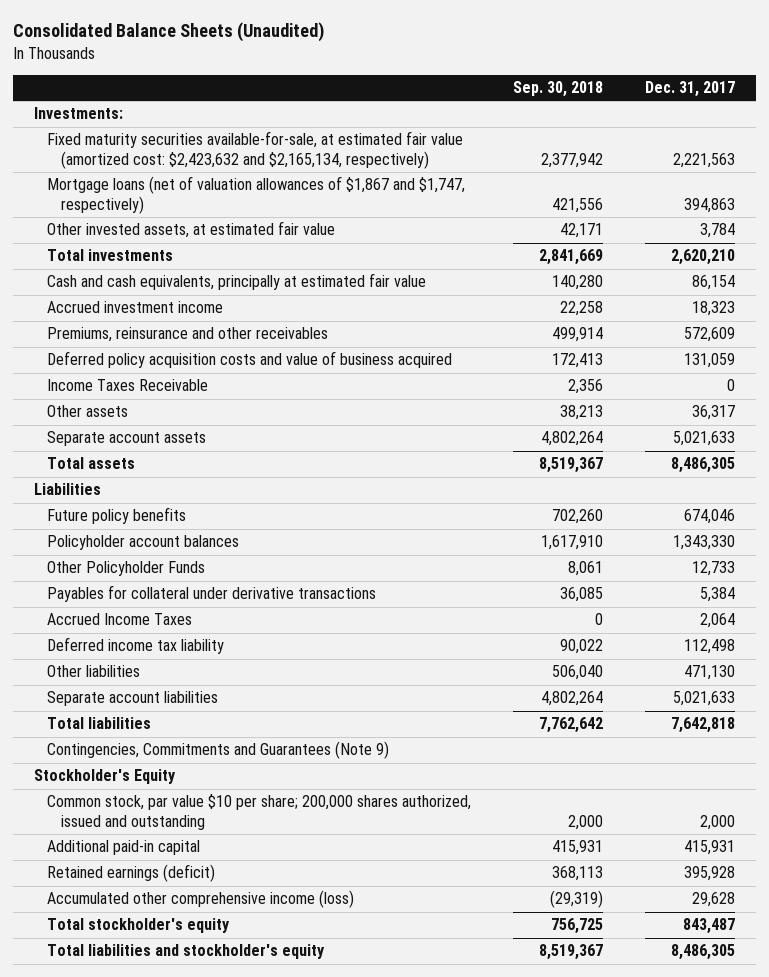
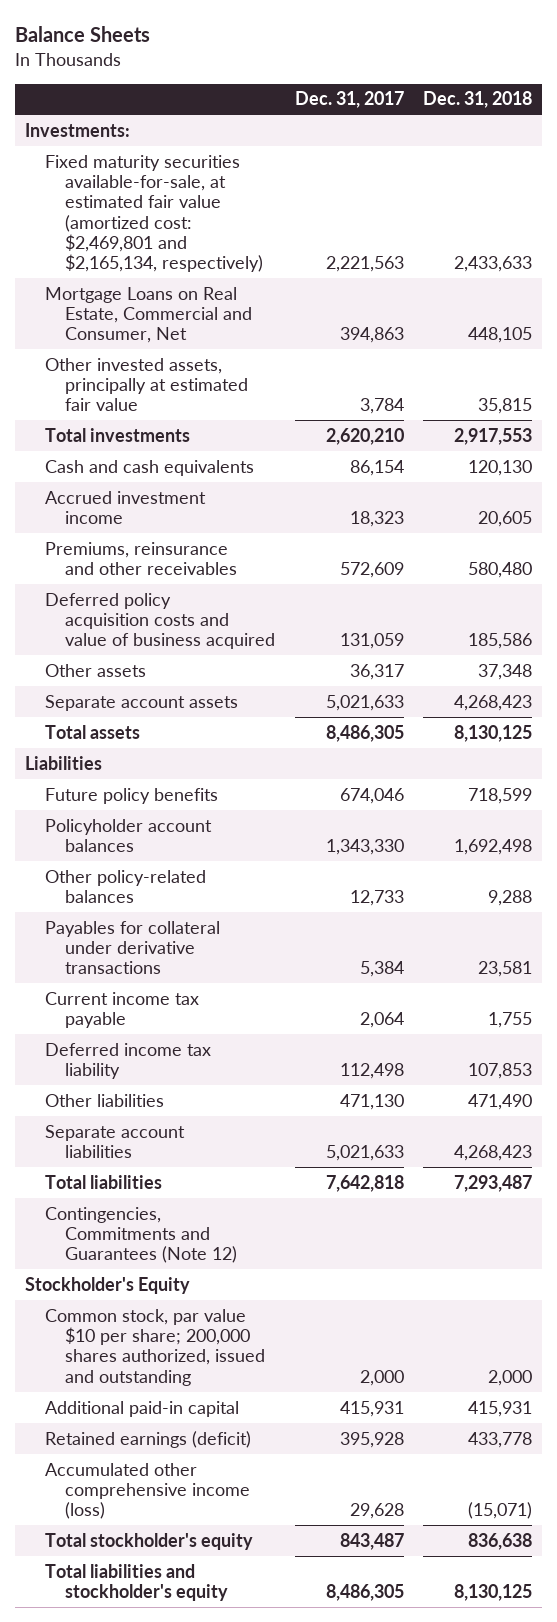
- Consolidated Balance Sheets (Unaudited)
+ Balance Sheets
- | Sep. 30, 2018 | Dec. 31, 2017
+ | Dec. 31, 2017 | Dec. 31, 2018
- Fixed maturity securities available-for-sale, at estimated fair value (amortized cost: $2,423,632 and $2,165,134, respectively) | 2,377,942 | 2,221,563
- Mortgage loans (net of valuation allowances of $1,867 and $1,747, respectively) | 421,556 | 394,863
- Other invested assets, at estimated fair value | 42,171 | 3,784
+ Fixed maturity securities available-for-sale, at estimated fair value (amortized cost: $2,469,801 and $2,165,134, respectively) | 2,221,563 | 2,433,633
+ Mortgage Loans on Real Estate, Commercial and Consumer, Net | 394,863 | 448,105
+ Other invested assets, principally at estimated fair value | 3,784 | 35,815
- Cash and cash equivalents, principally at estimated fair value | 140,280 | 86,154
+ Cash and cash equivalents | 86,154 | 120,130
- Income Taxes Receivable | 2,356 | 0
- Other Policyholder Funds | 8,061 | 12,733
+ Other policy-related balances | 12,733 | 9,288
- Accrued Income Taxes | 0 | 2,064
+ Current income tax payable | 2,064 | 1,755
- Contingencies, Commitments and Guarantees (Note 9)
+ Contingencies, Commitments and Guarantees (Note 12)

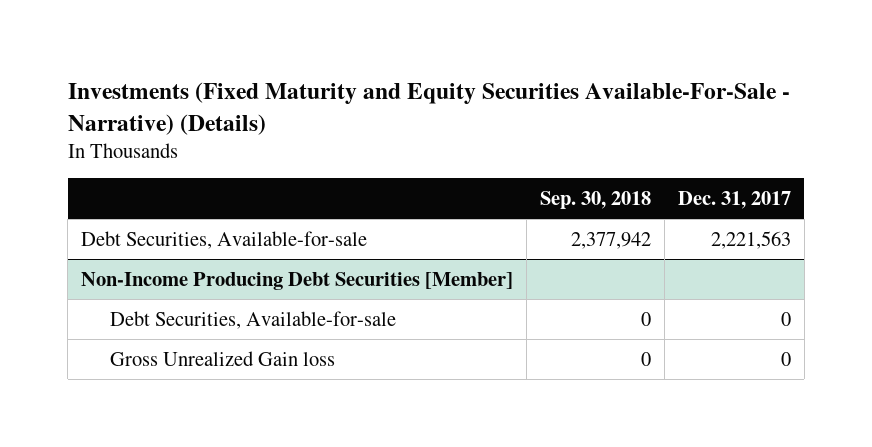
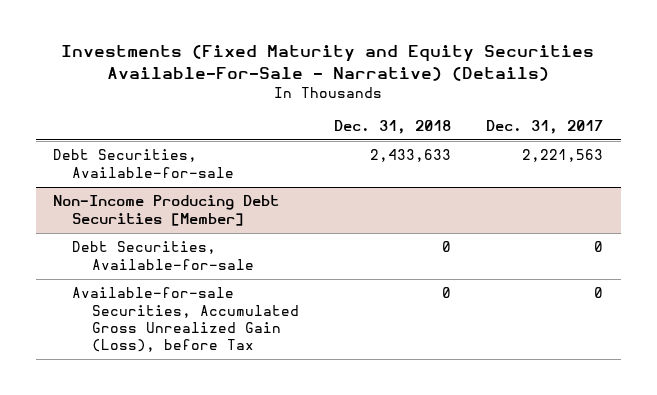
- | Sep. 30, 2018 | Dec. 31, 2017
+ | Dec. 31, 2018 | Dec. 31, 2017
@ Non-Income Producing Debt Securities [Member]
- Gross Unrealized Gain loss | 0 | 0
+ Available-for-sale Securities, Accumulated Gross Unrealized Gain (Loss), before Tax | 0 | 0

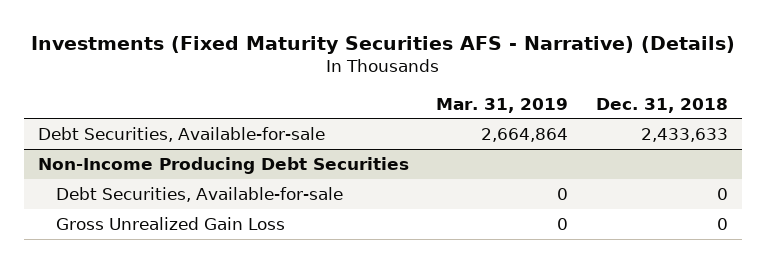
- Investments (Fixed Maturity and Equity Securities Available-For-Sale - Narrative) (Details)
+ Investments (Fixed Maturity Securities AFS - Narrative) (Details)
- | Dec. 31, 2018 | Dec. 31, 2017
+ | Mar. 31, 2019 | Dec. 31, 2018
- Non-Income Producing Debt Securities [Member]
+ Non-Income Producing Debt Securities
- Available-for-sale Securities, Accumulated Gross Unrealized Gain (Loss), before Tax | 0 | 0
+ Gross Unrealized Gain Loss | 0 | 0

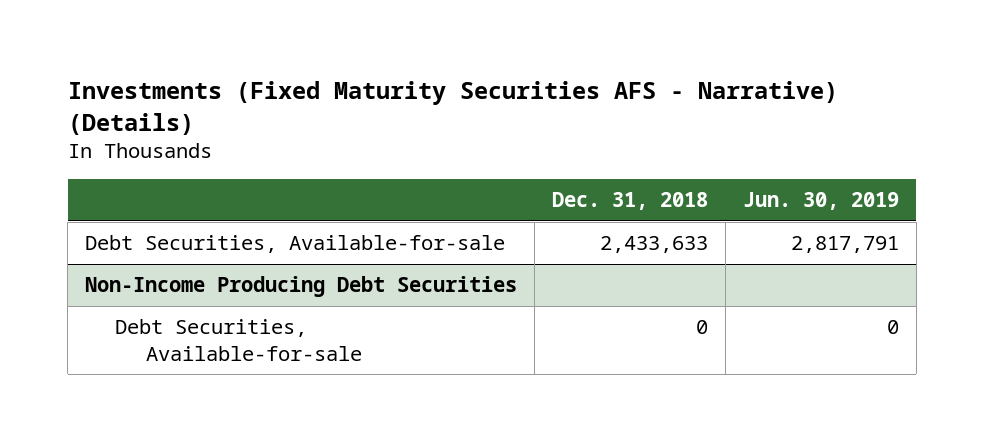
- | Mar. 31, 2019 | Dec. 31, 2018
+ | Dec. 31, 2018 | Jun. 30, 2019
@ Non-Income Producing Debt Securities
- Gross Unrealized Gain Loss | 0 | 0

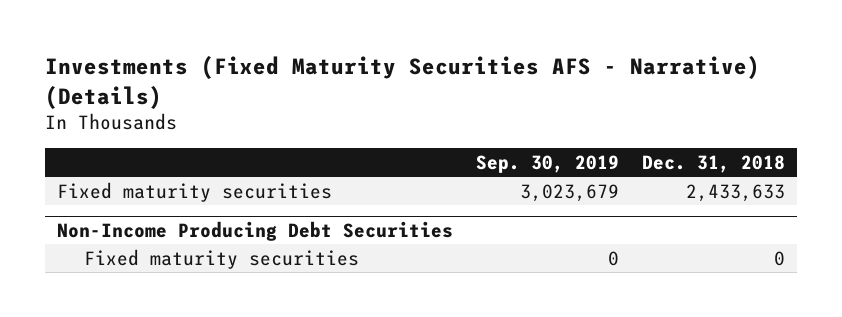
- | Dec. 31, 2018 | Jun. 30, 2019
+ | Sep. 30, 2019 | Dec. 31, 2018
- Debt Securities, Available-for-sale | 2,433,633 | 2,817,791
+ Fixed maturity securities | 3,023,679 | 2,433,633
@ Non-Income Producing Debt Securities
- Debt Securities, Available-for-sale | 0 | 0
+ Fixed maturity securities | 0 | 0

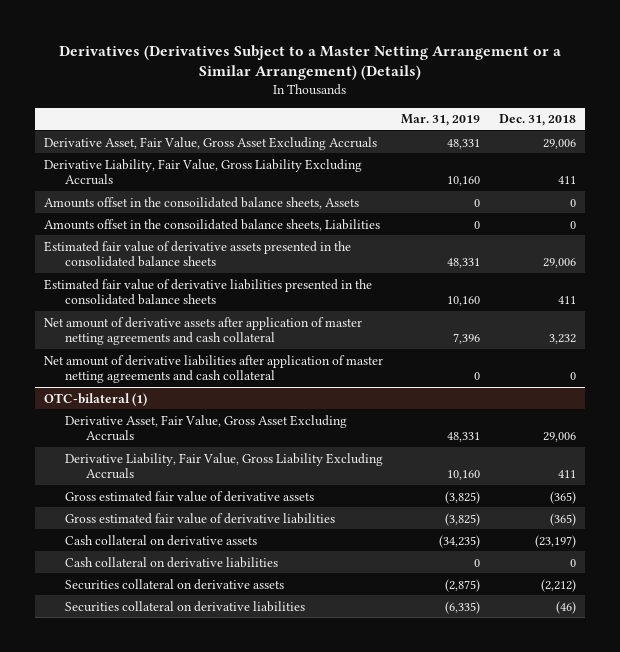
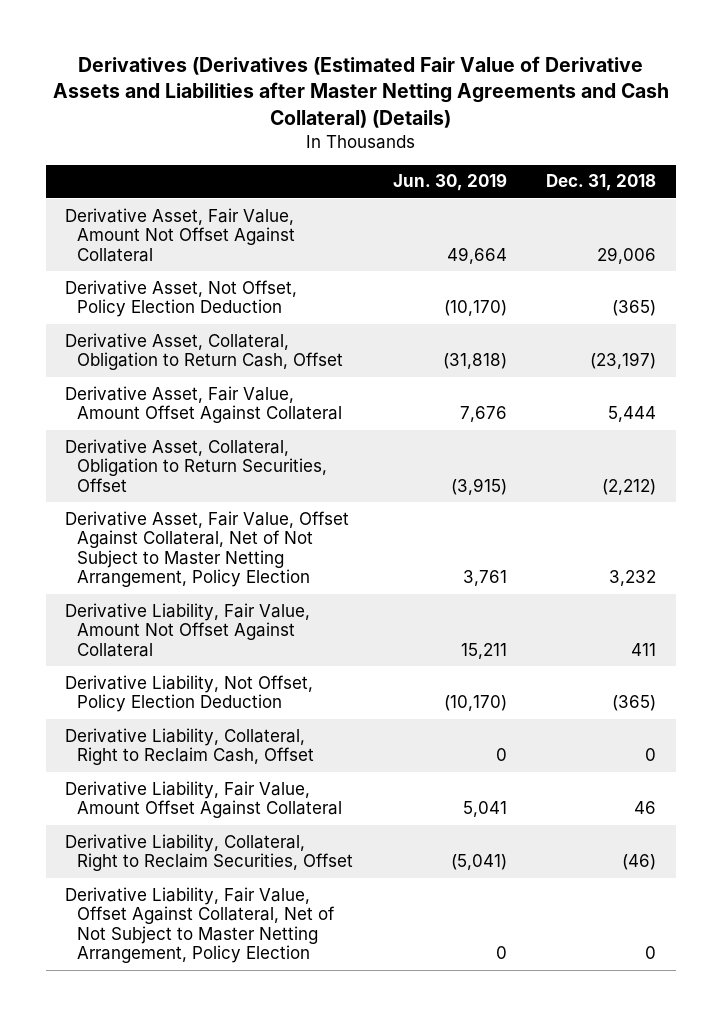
- Derivatives (Derivatives Subject to a Master Netting Arrangement or a Similar Arrangement) (Details)
+ Derivatives (Derivatives (Estimated Fair Value of Derivative Assets and Liabilities after Master Netting Agreements and Cash Collateral) (Details)
- | Mar. 31, 2019 | Dec. 31, 2018
+ | Jun. 30, 2019 | Dec. 31, 2018
- Derivative Asset, Fair Value, Gross Asset Excluding Accruals | 48,331 | 29,006
- Derivative Liability, Fair Value, Gross Liability Excluding Accruals | 10,160 | 411
- Amounts offset in the consoilidated balance sheets, Assets | 0 | 0
- Amounts offset in the consoilidated balance sheets, Liabilities | 0 | 0
- Estimated fair value of derivative assets presented in the consolidated balance sheets | 48,331 | 29,006
- Estimated fair value of derivative liabilities presented in the consolidated balance sheets | 10,160 | 411
- Net amount of derivative assets after application of master netting agreements and cash collateral | 7,396 | 3,232
- Net amount of derivative liabilities after application of master netting agreements and cash collateral | 0 | 0
- OTC-bilateral (1)
- Derivative Asset, Fair Value, Gross Asset Excluding Accruals | 48,331 | 29,006
- Derivative Liability, Fair Value, Gross Liability Excluding Accruals | 10,160 | 411
- Gross estimated fair value of derivative assets | (3,825) | (365)
- Gross estimated fair value of derivative liabilities | (3,825) | (365)
- Cash collateral on derivative assets | (34,235) | (23,197)
- Cash collateral on derivative liabilities | 0 | 0
- Securities collateral on derivative assets | (2,875) | (2,212)
- Securities collateral on derivative liabilities | (6,335) | (46)
+ Derivative Asset, Fair Value, Amount Not Offset Against Collateral | 49,664 | 29,006
+ Derivative Asset, Not Offset, Policy Election Deduction | (10,170) | (365)
+ Derivative Asset, Collateral, Obligation to Return Cash, Offset | (31,818) | (23,197)
+ Derivative Asset, Fair Value, Amount Offset Against Collateral | 7,676 | 5,444
+ Derivative Asset, Collateral, Obligation to Return Securities, Offset | (3,915) | (2,212)
+ Derivative Asset, Fair Value, Offset Against Collateral, Net of Not Subject to Master Netting Arrangement, Policy Election | 3,761 | 3,232
+ Derivative Liability, Fair Value, Amount Not Offset Against Collateral | 15,211 | 411
+ Derivative Liability, Not Offset, Policy Election Deduction | (10,170) | (365)
+ Derivative Liability, Collateral, Right to Reclaim Cash, Offset | 0 | 0
+ Derivative Liability, Fair Value, Amount Offset Against Collateral | 5,041 | 46
+ Derivative Liability, Collateral, Right to Reclaim Securities, Offset | (5,041) | (46)
+ Derivative Liability, Fair Value, Offset Against Collateral, Net of Not Subject to Master Netting Arrangement, Policy Election | 0 | 0

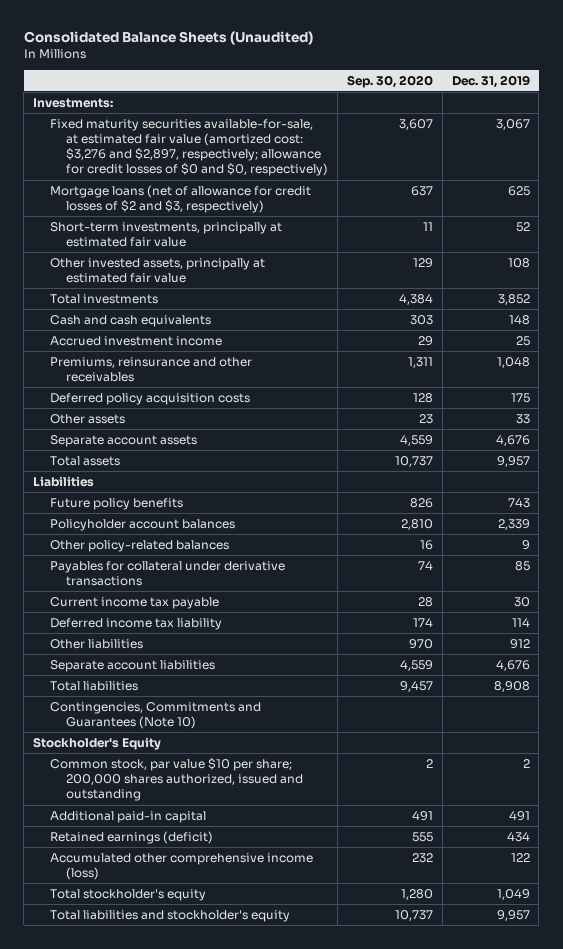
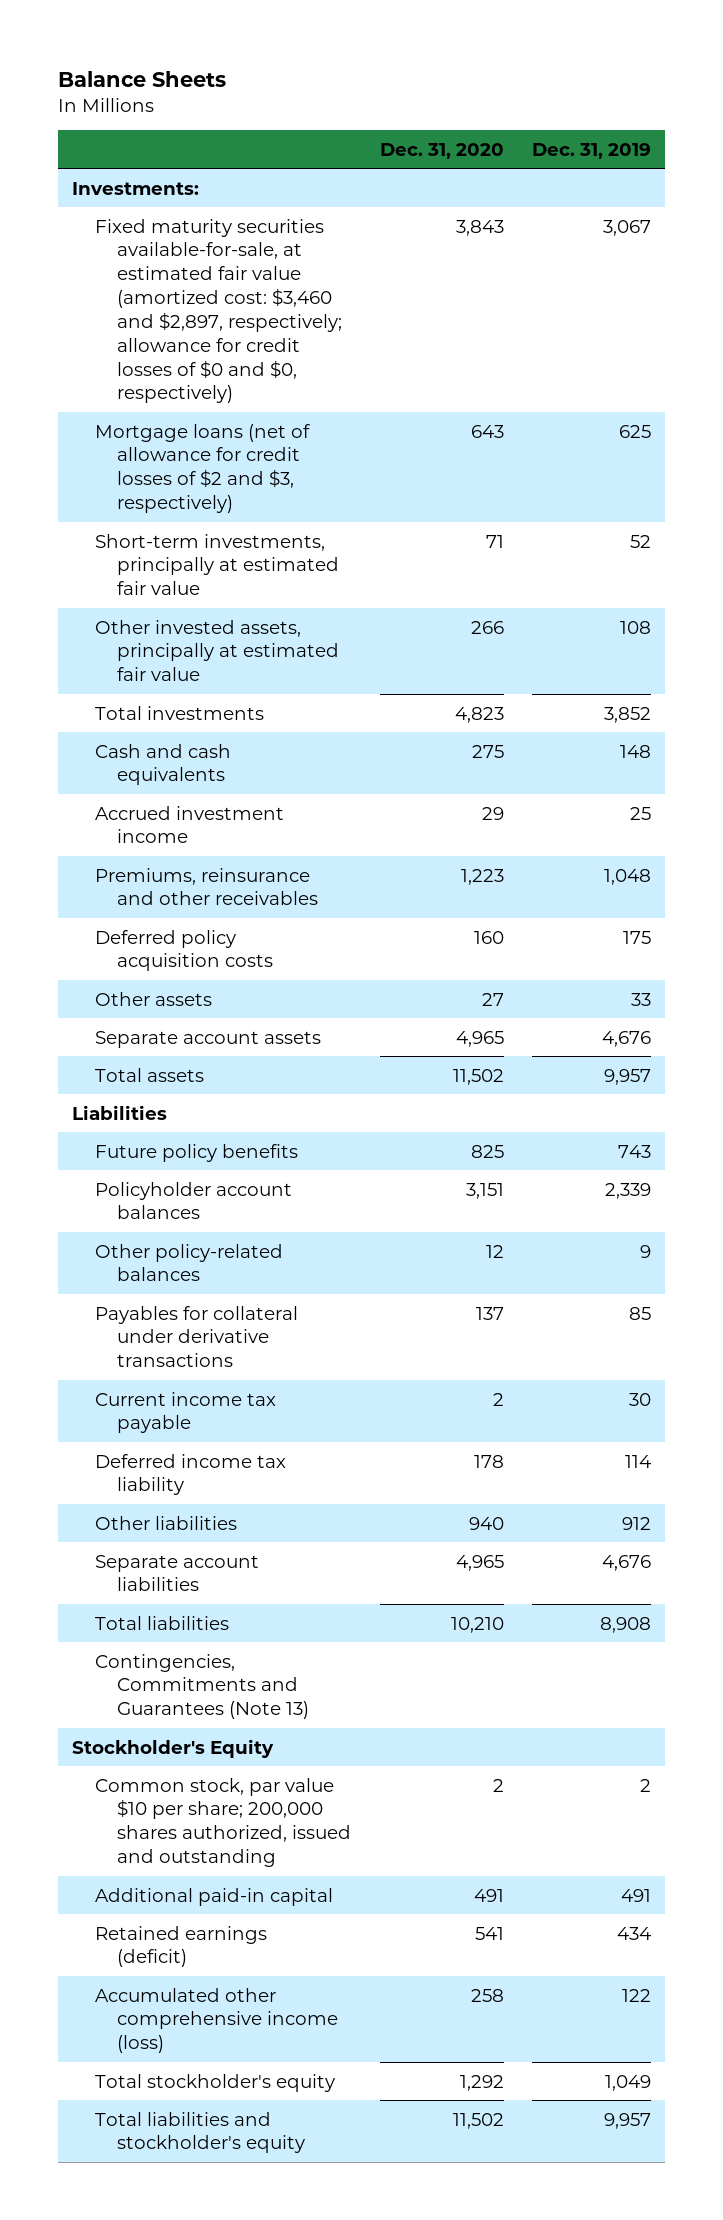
- Consolidated Balance Sheets (Unaudited)
+ Balance Sheets
- | Sep. 30, 2020 | Dec. 31, 2019
+ | Dec. 31, 2020 | Dec. 31, 2019
- Fixed maturity securities available-for-sale, at estimated fair value (amortized cost: $3,276 and $2,897, respectively; allowance for credit losses of $0 and $0, respectively) | 3,607 | 3,067
+ Fixed maturity securities available-for-sale, at estimated fair value (amortized cost: $3,460 and $2,897, respectively; allowance for credit losses of $0 and $0, respectively) | 3,843 | 3,067
- Contingencies, Commitments and Guarantees (Note 10)
+ Contingencies, Commitments and Guarantees (Note 13)

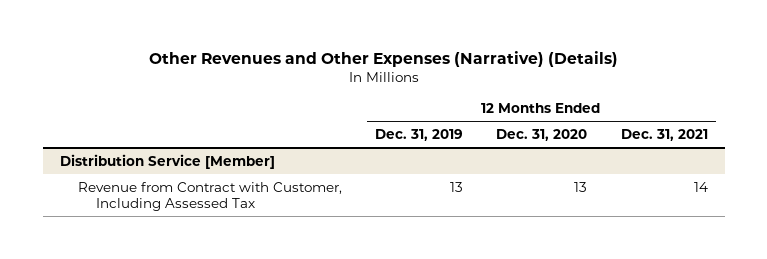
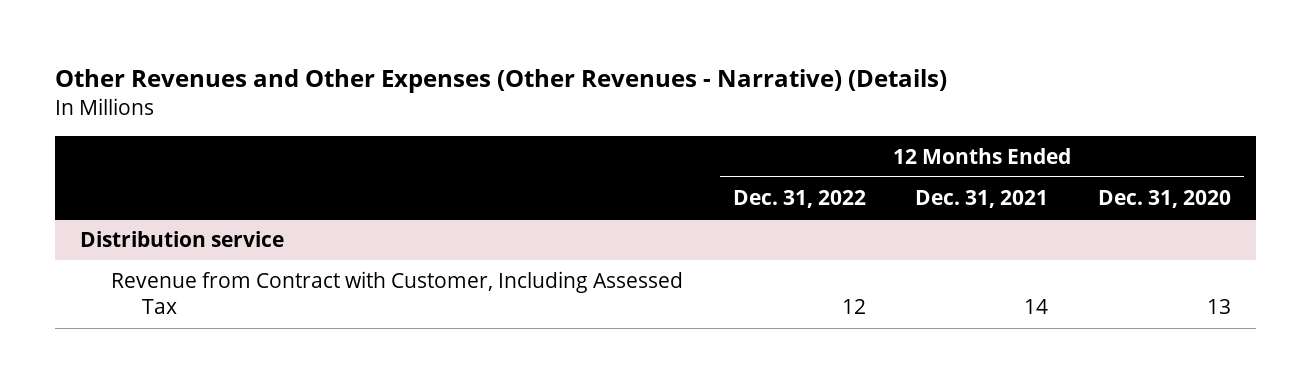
- Other Revenues and Other Expenses (Narrative) (Details)
+ Other Revenues and Other Expenses (Other Revenues - Narrative) (Details)
- | 12 Months Ended Dec. 31, 2019 | 12 Months Ended Dec. 31, 2020 | 12 Months Ended Dec. 31, 2021
+ | 12 Months Ended Dec. 31, 2022 | 12 Months Ended Dec. 31, 2021 | 12 Months Ended Dec. 31, 2020
- Distribution Service [Member]
+ Distribution service

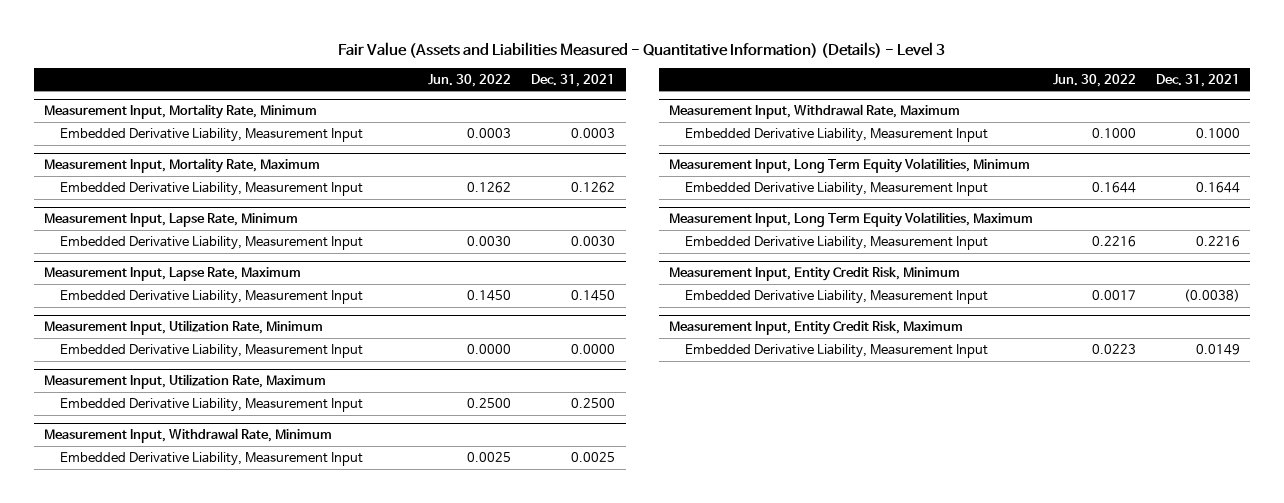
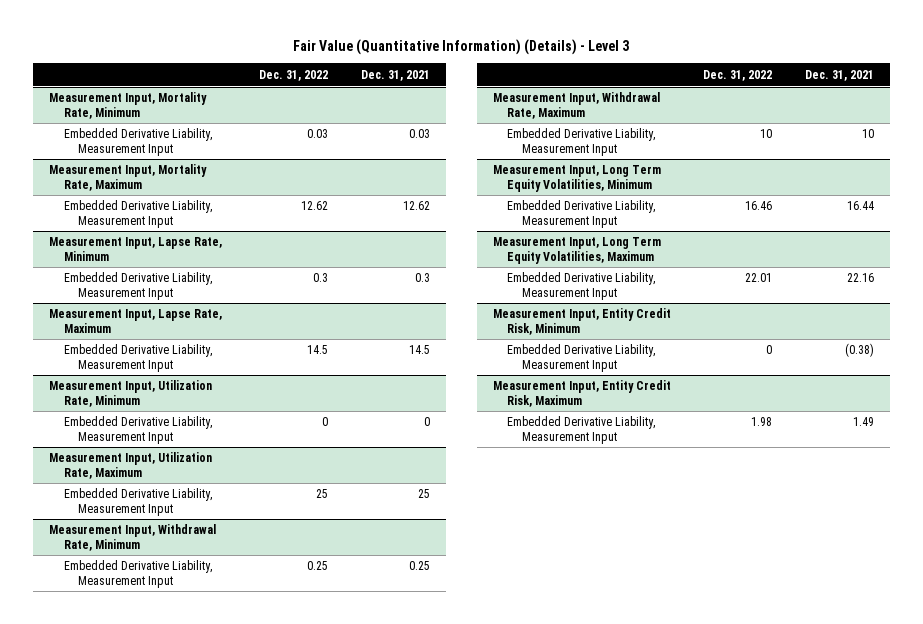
- Fair Value (Assets and Liabilities Measured - Quantitative Information) (Details) - Level 3
+ Fair Value (Quantitative Information) (Details) - Level 3
- | Jun. 30, 2022 | Dec. 31, 2021
+ | Dec. 31, 2022 | Dec. 31, 2021
@ Measurement Input, Mortality Rate, Minimum
- Embedded Derivative Liability, Measurement Input | 0.0003 | 0.0003
+ Embedded Derivative Liability, Measurement Input | 0.03 | 0.03
@ Measurement Input, Mortality Rate, Maximum
- Embedded Derivative Liability, Measurement Input | 0.1262 | 0.1262
+ Embedded Derivative Liability, Measurement Input | 12.62 | 12.62
@ Measurement Input, Lapse Rate, Minimum
- Embedded Derivative Liability, Measurement Input | 0.0030 | 0.0030
+ Embedded Derivative Liability, Measurement Input | 0.3 | 0.3
@ Measurement Input, Lapse Rate, Maximum
- Embedded Derivative Liability, Measurement Input | 0.1450 | 0.1450
+ Embedded Derivative Liability, Measurement Input | 14.5 | 14.5
@ Measurement Input, Utilization Rate, Minimum
- Embedded Derivative Liability, Measurement Input | 0.0000 | 0.0000
+ Embedded Derivative Liability, Measurement Input | 0 | 0
@ Measurement Input, Utilization Rate, Maximum
- Embedded Derivative Liability, Measurement Input | 0.2500 | 0.2500
+ Embedded Derivative Liability, Measurement Input | 25 | 25
@ Measurement Input, Withdrawal Rate, Minimum
- Embedded Derivative Liability, Measurement Input | 0.0025 | 0.0025
+ Embedded Derivative Liability, Measurement Input | 0.25 | 0.25
@ Measurement Input, Withdrawal Rate, Maximum
- Embedded Derivative Liability, Measurement Input | 0.1000 | 0.1000
+ Embedded Derivative Liability, Measurement Input | 10 | 10
@ Measurement Input, Long Term Equity Volatilities, Minimum
- Embedded Derivative Liability, Measurement Input | 0.1644 | 0.1644
+ Embedded Derivative Liability, Measurement Input | 16.46 | 16.44
@ Measurement Input, Long Term Equity Volatilities, Maximum
- Embedded Derivative Liability, Measurement Input | 0.2216 | 0.2216
+ Embedded Derivative Liability, Measurement Input | 22.01 | 22.16
@ Measurement Input, Entity Credit Risk, Minimum
- Embedded Derivative Liability, Measurement Input | 0.0017 | (0.0038)
+ Embedded Derivative Liability, Measurement Input | 0 | (0.38)
@ Measurement Input, Entity Credit Risk, Maximum
- Embedded Derivative Liability, Measurement Input | 0.0223 | 0.0149
+ Embedded Derivative Liability, Measurement Input | 1.98 | 1.49

